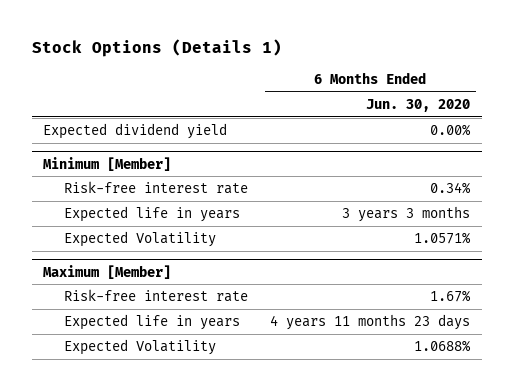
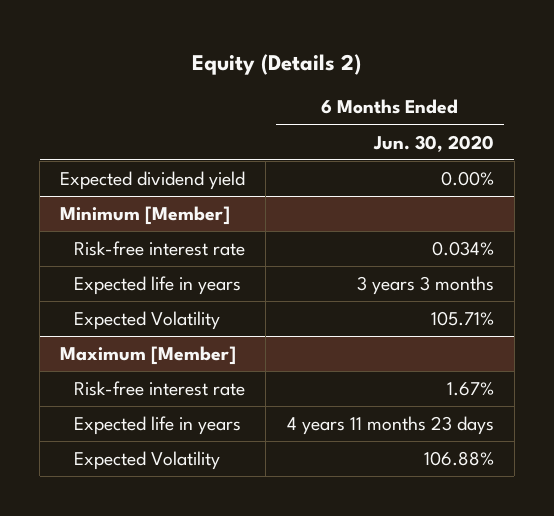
- Stock Options (Details 1)
+ Equity (Details 2)
@ Minimum [Member]
- Risk-free interest rate | 0.34%
+ Risk-free interest rate | 0.034%
- Expected Volatility | 1.0571%
+ Expected Volatility | 105.71%
@ Maximum [Member]
- Expected Volatility | 1.0688%
+ Expected Volatility | 106.88%

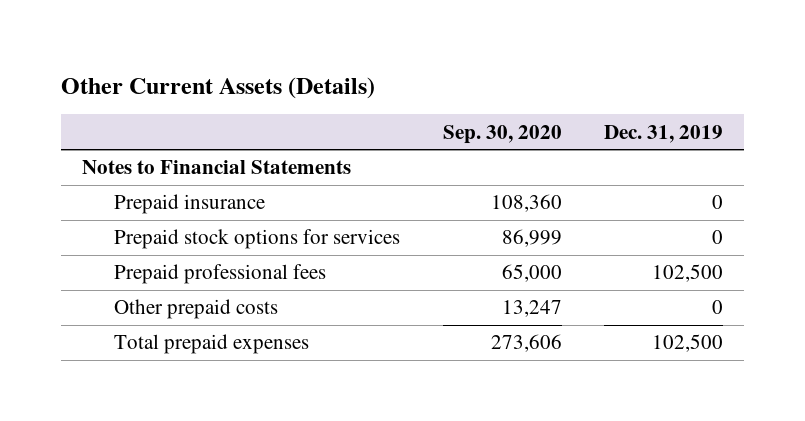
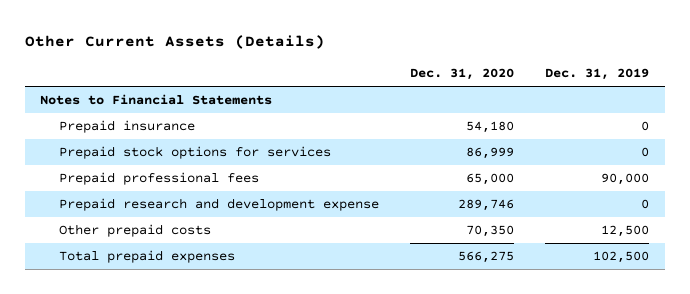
- | Sep. 30, 2020 | Dec. 31, 2019
+ | Dec. 31, 2020 | Dec. 31, 2019
- Prepaid professional fees | 65,000 | 102,500
- Other prepaid costs | 13,247 | 0
+ Prepaid professional fees | 65,000 | 90,000
+ Prepaid research and development expense | 289,746 | 0
+ Other prepaid costs | 70,350 | 12,500

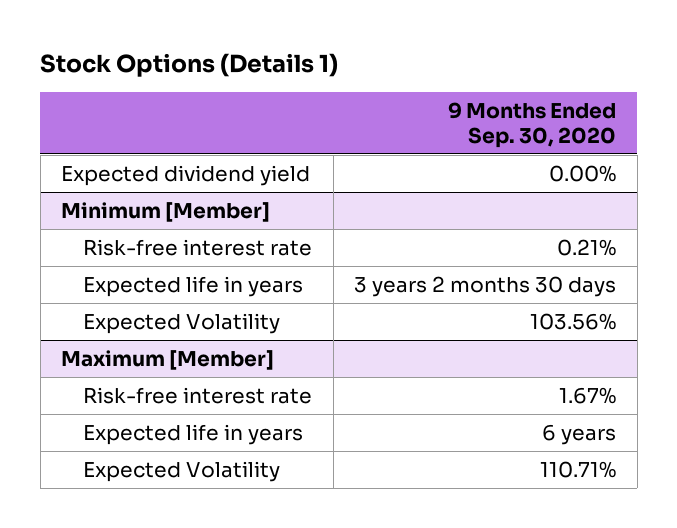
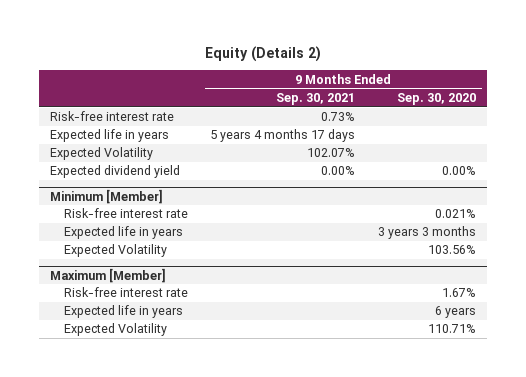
- Stock Options (Details 1)
+ Equity (Details 2)
- | 9 Months Ended Sep. 30, 2020
+ | 9 Months Ended Sep. 30, 2021 | 9 Months Ended Sep. 30, 2020
+ Risk-free interest rate | 0.73% |
+ Expected life in years | 5 years 4 months 17 days |
+ Expected Volatility | 102.07% |
@ Minimum [Member]
- Risk-free interest rate | 0.21%
- Expected life in years | 3 years 2 months 30 days
+ Risk-free interest rate | | 0.021%
+ Expected life in years | | 3 years 3 months

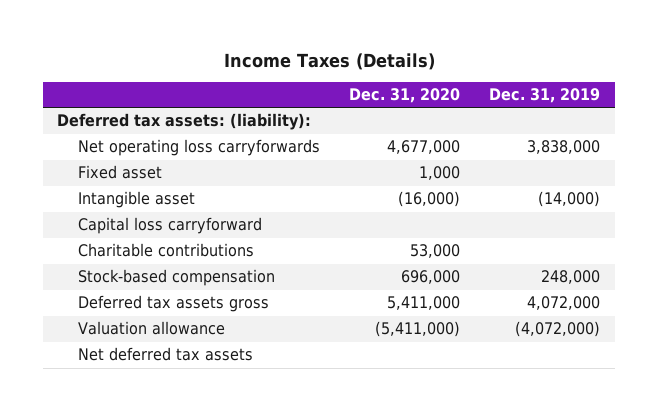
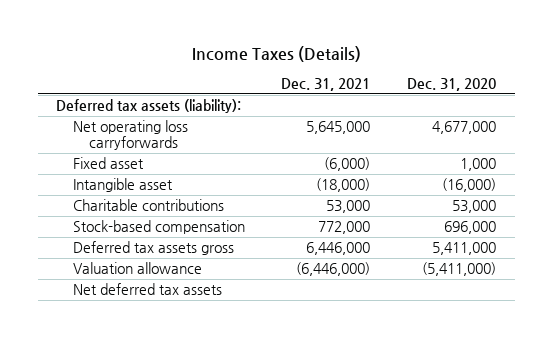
- | Dec. 31, 2020 | Dec. 31, 2019
+ | Dec. 31, 2021 | Dec. 31, 2020
- Deferred tax assets: (liability):
+ Deferred tax assets (liability):
- Capital loss carryforward

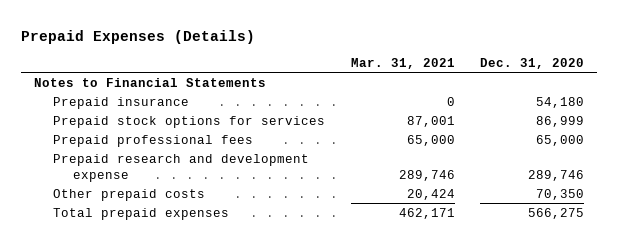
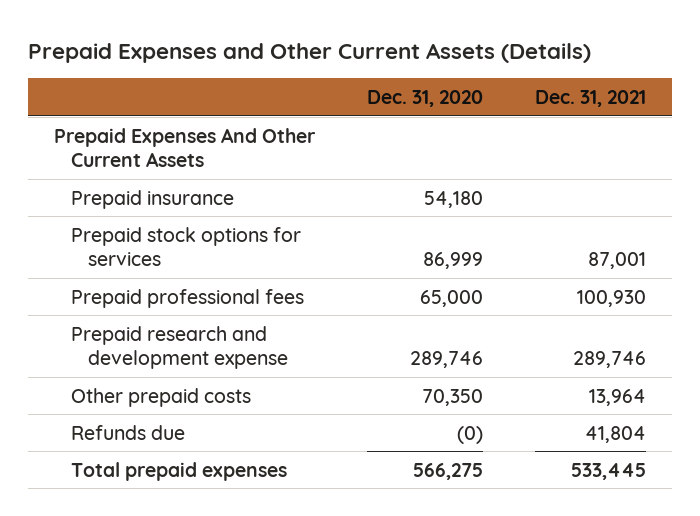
- Prepaid Expenses (Details)
+ Prepaid Expenses and Other Current Assets (Details)
- | Mar. 31, 2021 | Dec. 31, 2020
+ | Dec. 31, 2020 | Dec. 31, 2021
- Notes to Financial Statements
+ Prepaid Expenses And Other Current Assets
+ Refunds due | (0) | 41,804

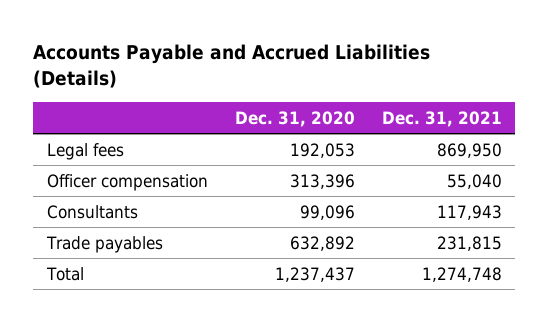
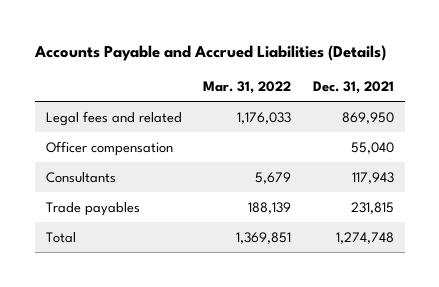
- | Dec. 31, 2020 | Dec. 31, 2021
+ | Mar. 31, 2022 | Dec. 31, 2021
- Legal fees | 192,053 | 869,950
+ Legal fees and related | 1,176,033 | 869,950

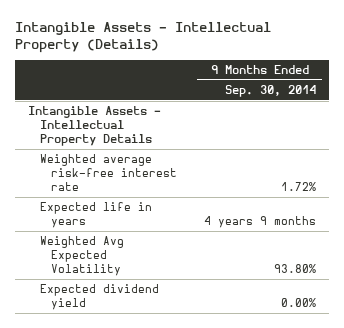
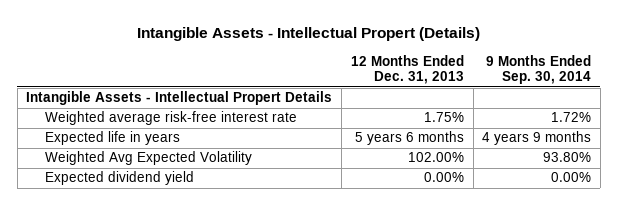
- Intangible Assets - Intellectual Property (Details)
+ Intangible Assets - Intellectual Propert (Details)
- | 9 Months Ended Sep. 30, 2014
+ | 12 Months Ended Dec. 31, 2013 | 9 Months Ended Sep. 30, 2014
- Intangible Assets - Intellectual Property Details
+ Intangible Assets - Intellectual Propert Details

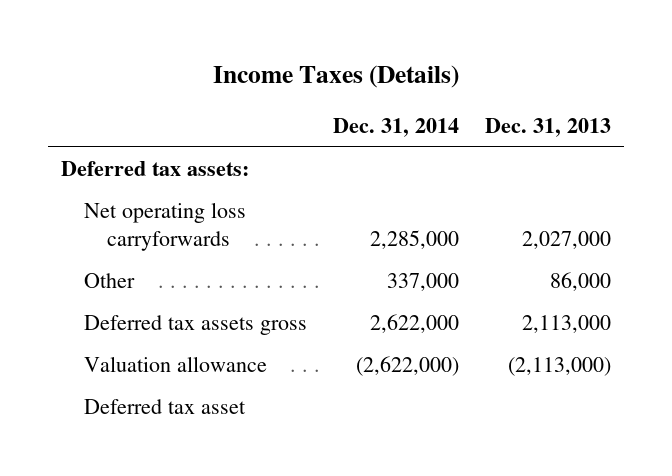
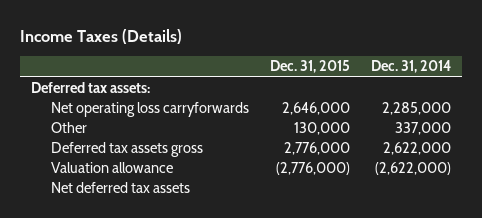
- | Dec. 31, 2014 | Dec. 31, 2013
+ | Dec. 31, 2015 | Dec. 31, 2014
- Deferred tax asset
+ Net deferred tax assets

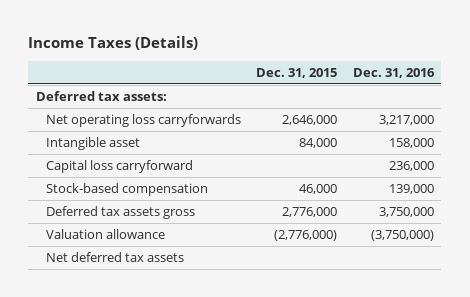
- | Dec. 31, 2015 | Dec. 31, 2014
+ | Dec. 31, 2015 | Dec. 31, 2016
- Other | 130,000 | 337,000
+ Intangible asset | 84,000 | 158,000
+ Capital loss carryforward | | 236,000
+ Stock-based compensation | 46,000 | 139,000

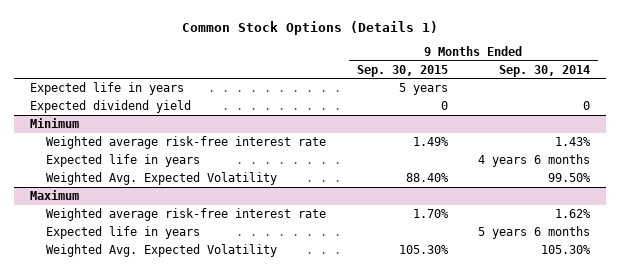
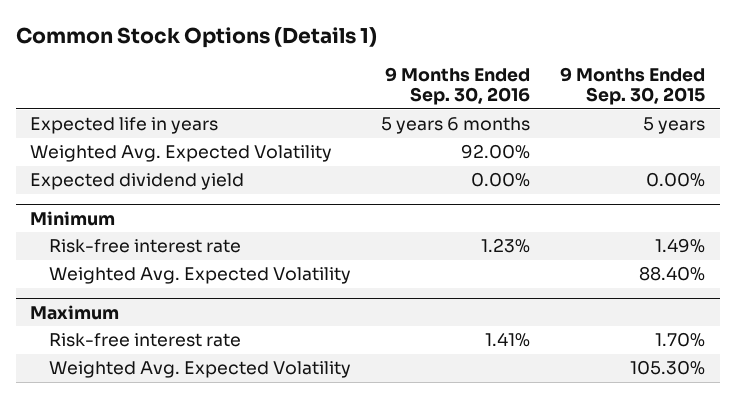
- | 9 Months Ended Sep. 30, 2015 | 9 Months Ended Sep. 30, 2014
+ | 9 Months Ended Sep. 30, 2016 | 9 Months Ended Sep. 30, 2015
- Expected dividend yield | 0 | 0
+ Weighted Avg. Expected Volatility | 92.00% |
+ Expected dividend yield | 0.00% | 0.00%
@ Minimum
- Weighted average risk-free interest rate | 1.49% | 1.43%
- Expected life in years | | 4 years 6 months
+ Risk-free interest rate | 1.23% | 1.49%
@ Maximum
- Weighted average risk-free interest rate | 1.70% | 1.62%
- Expected life in years | | 5 years 6 months
+ Risk-free interest rate | 1.41% | 1.70%

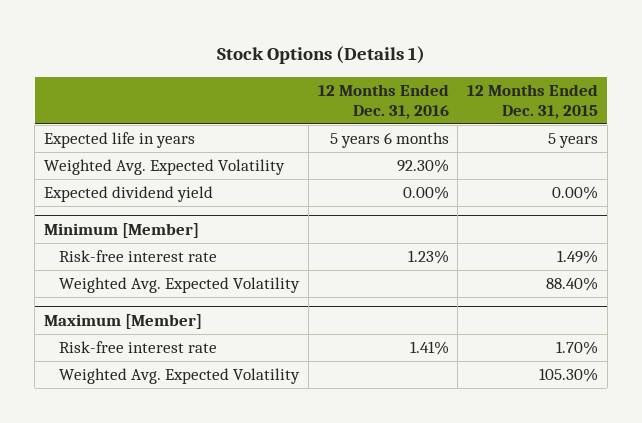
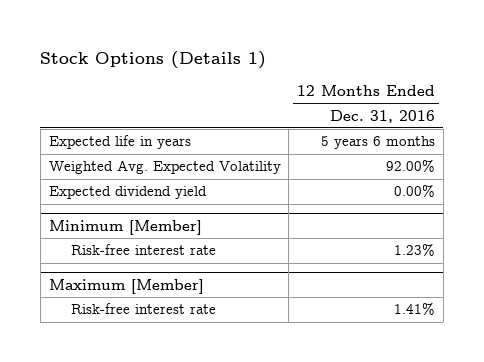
- | 12 Months Ended Dec. 31, 2016 | 12 Months Ended Dec. 31, 2015
+ | 12 Months Ended Dec. 31, 2016
- Weighted Avg. Expected Volatility | 92.30% |
+ Weighted Avg. Expected Volatility | 92.00%
@ Minimum [Member]
- Weighted Avg. Expected Volatility | | 88.40%
@ Maximum [Member]
- Weighted Avg. Expected Volatility | | 105.30%

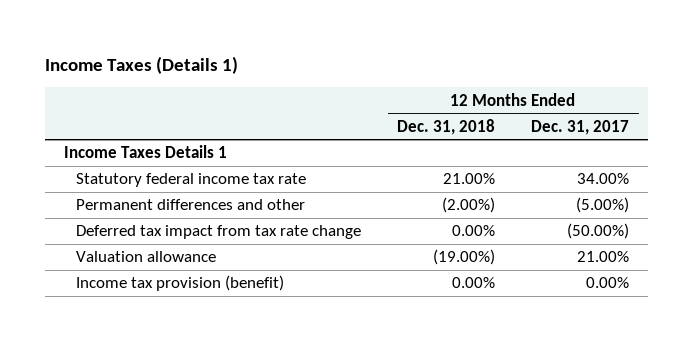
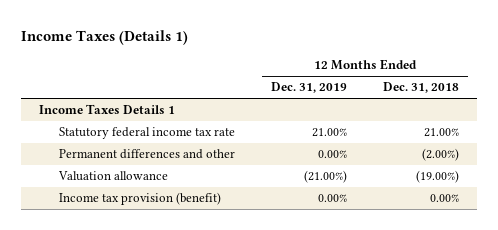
- | 12 Months Ended Dec. 31, 2018 | 12 Months Ended Dec. 31, 2017
+ | 12 Months Ended Dec. 31, 2019 | 12 Months Ended Dec. 31, 2018
- Deferred tax impact from tax rate change | 0.00% | (50.00%)

